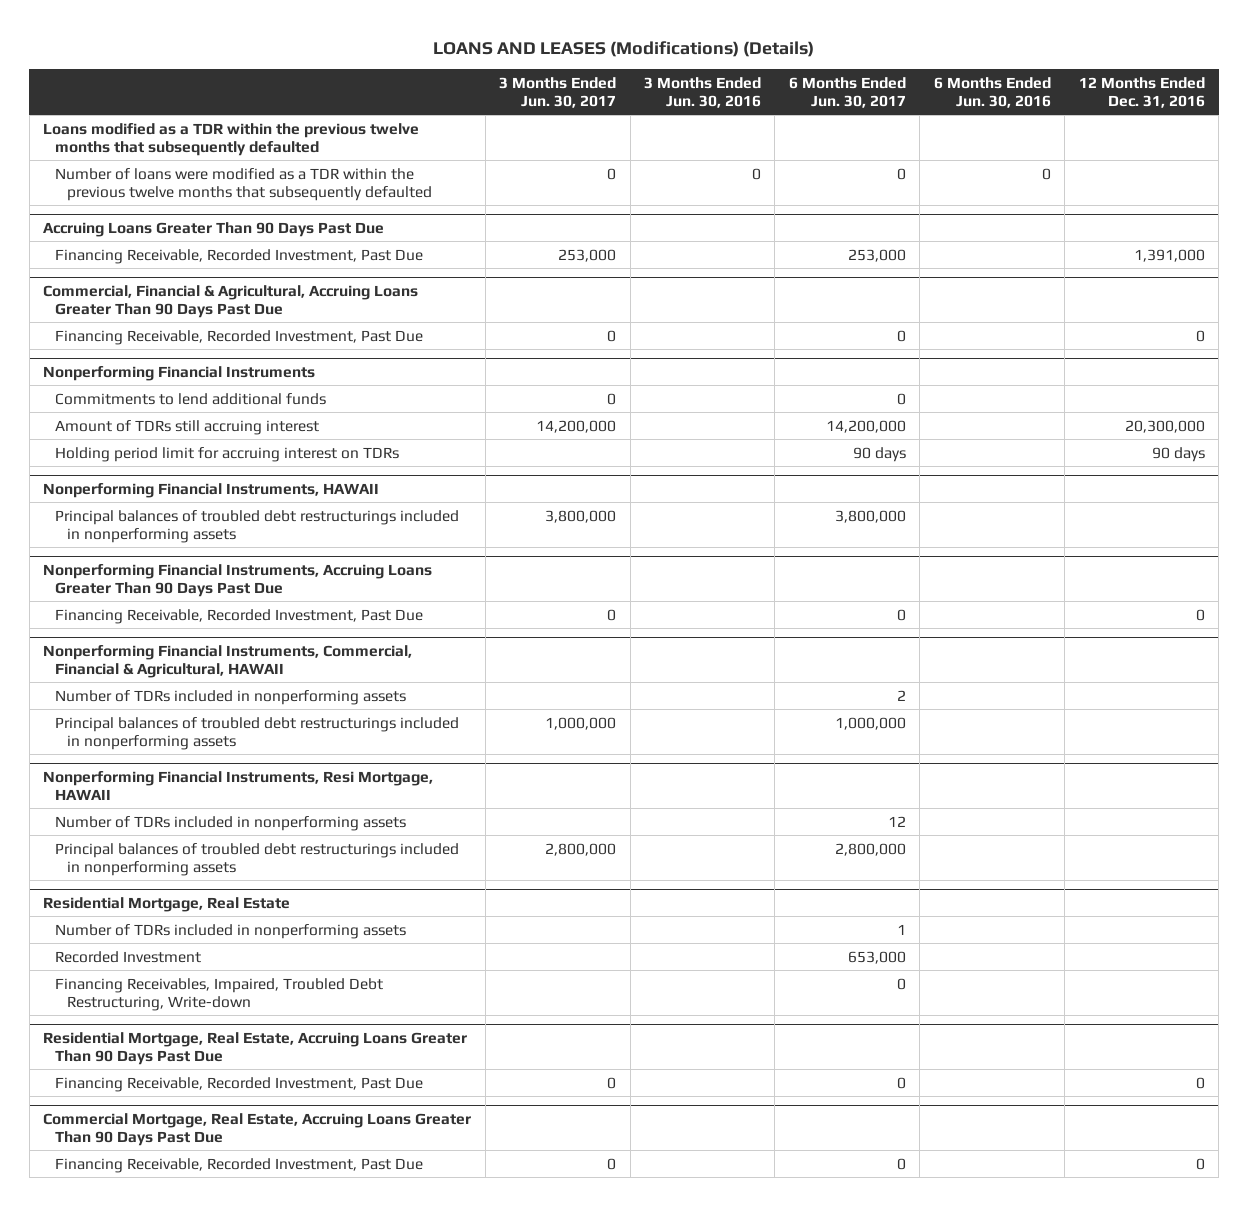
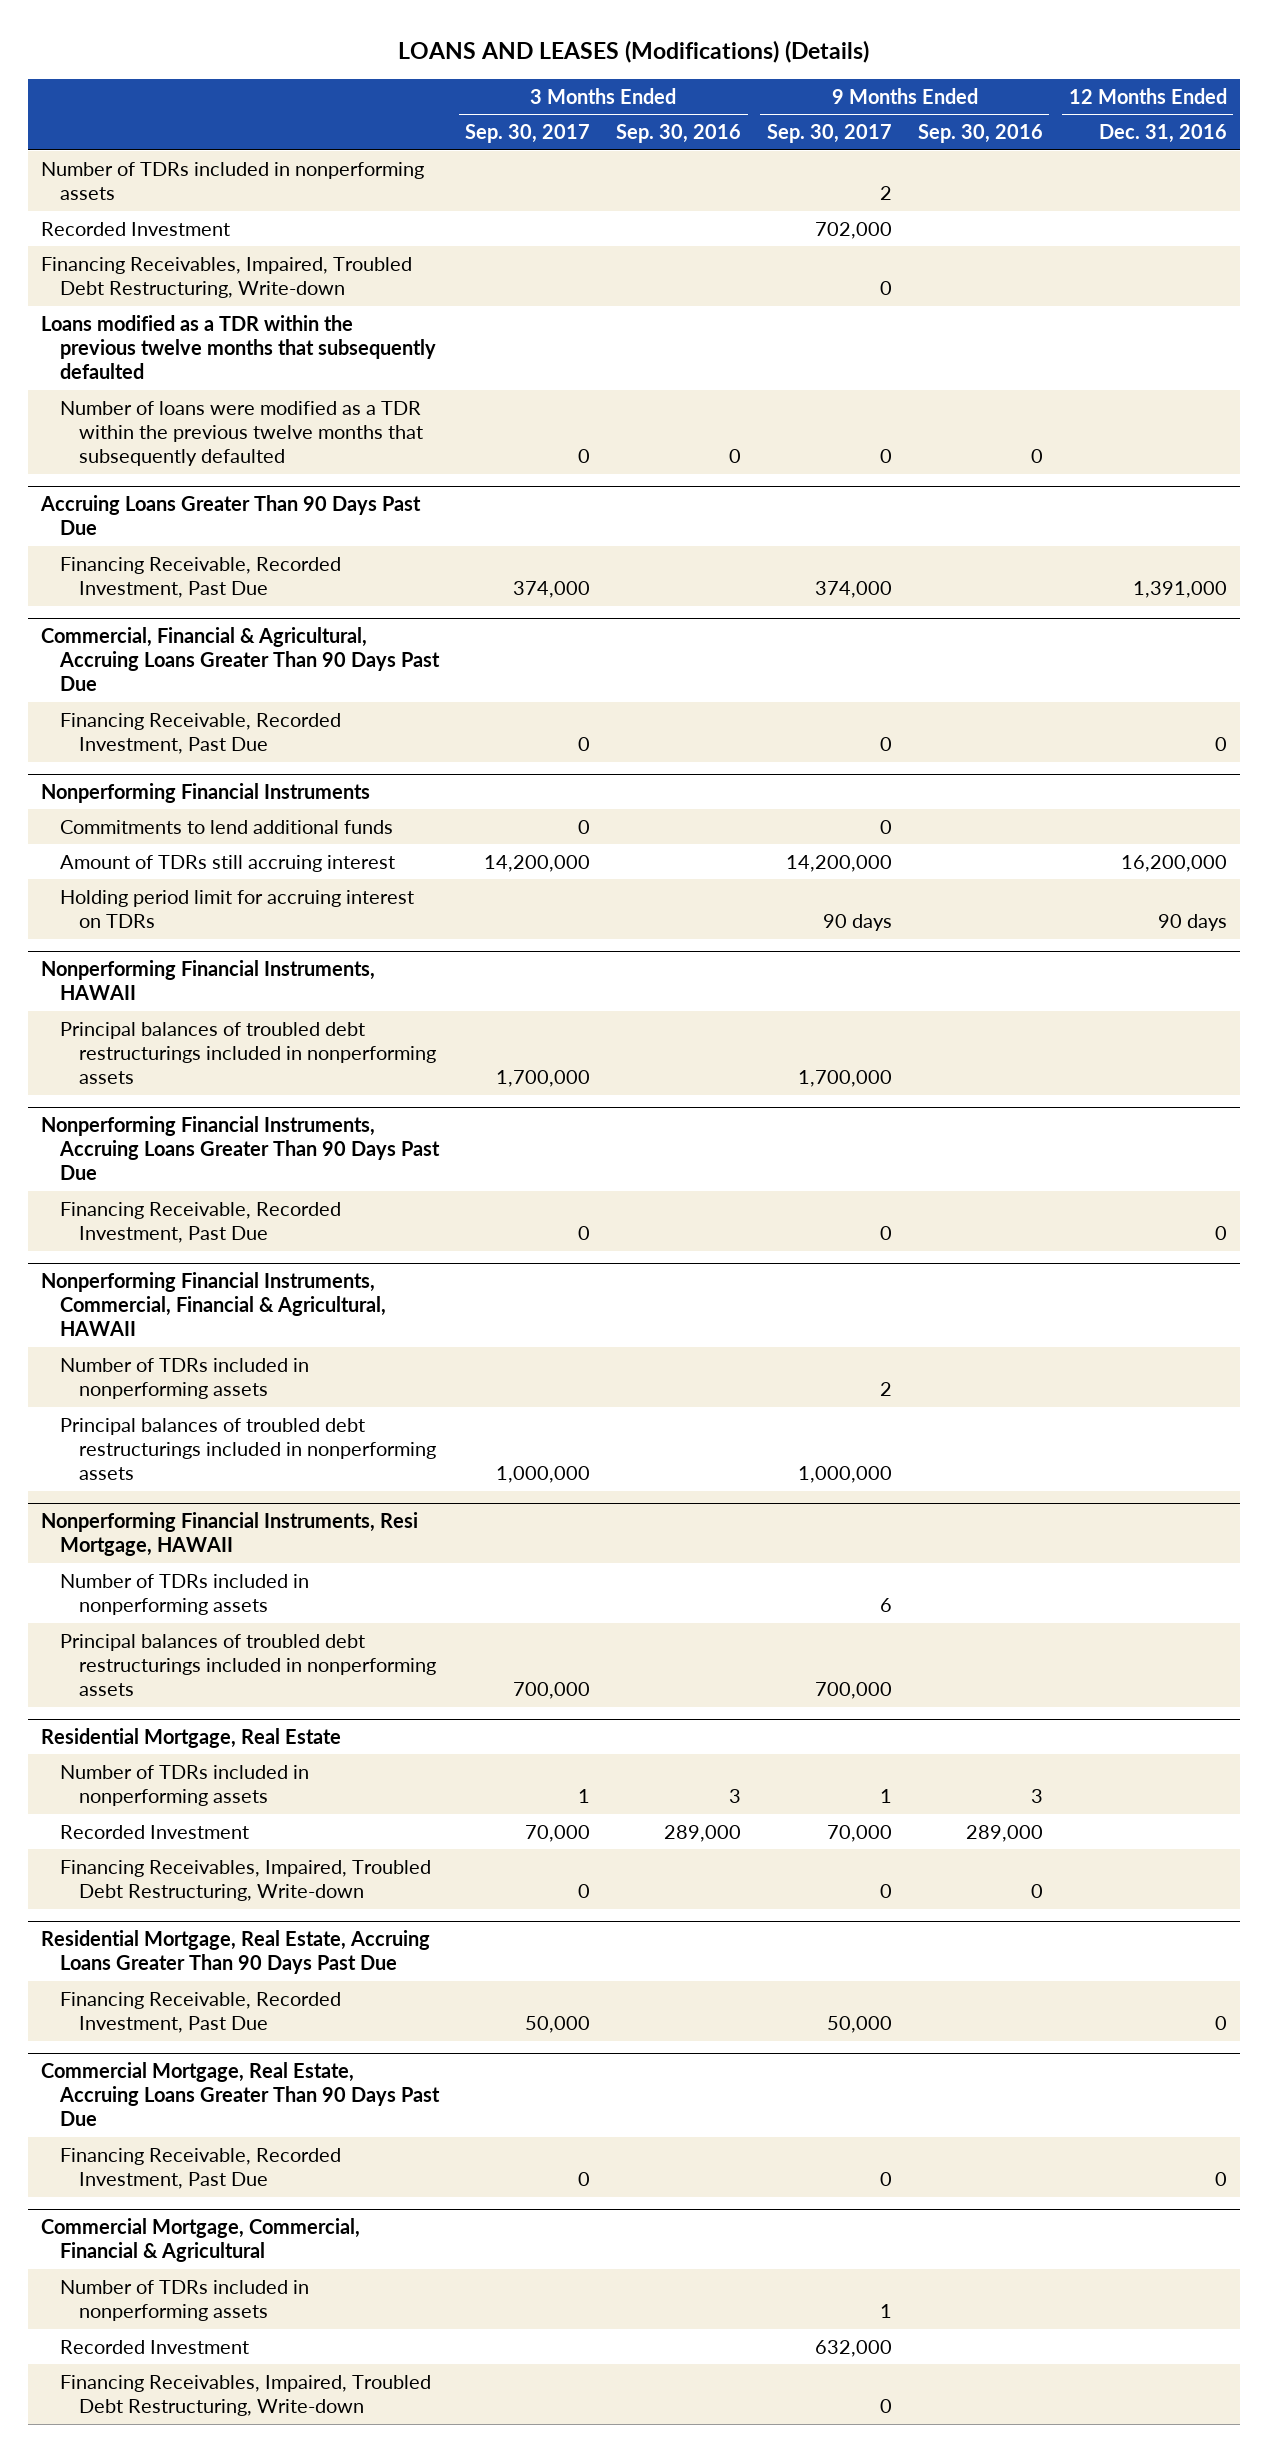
- | 3 Months Ended Jun. 30, 2017 | 3 Months Ended Jun. 30, 2016 | 6 Months Ended Jun. 30, 2017 | 6 Months Ended Jun. 30, 2016 | 12 Months Ended Dec. 31, 2016
+ | 3 Months Ended Sep. 30, 2017 | 3 Months Ended Sep. 30, 2016 | 9 Months Ended Sep. 30, 2017 | 9 Months Ended Sep. 30, 2016 | 12 Months Ended Dec. 31, 2016
+ Number of TDRs included in nonperforming assets | | | 2 | |
+ Recorded Investment | | | 702,000 | |
+ Financing Receivables, Impaired, Troubled Debt Restructuring, Write-down | | | 0 | |
@ Nonperforming Financial Instruments
- Amount of TDRs still accruing interest | 14,200,000 | | 14,200,000 | | 20,300,000
+ Amount of TDRs still accruing interest | 14,200,000 | | 14,200,000 | | 16,200,000
+ Commercial Mortgage, Commercial, Financial & Agricultural
+ Number of TDRs included in nonperforming assets | | | 1 | |
+ Recorded Investment | | | 632,000 | |
+ Financing Receivables, Impaired, Troubled Debt Restructuring, Write-down | | | 0 | |

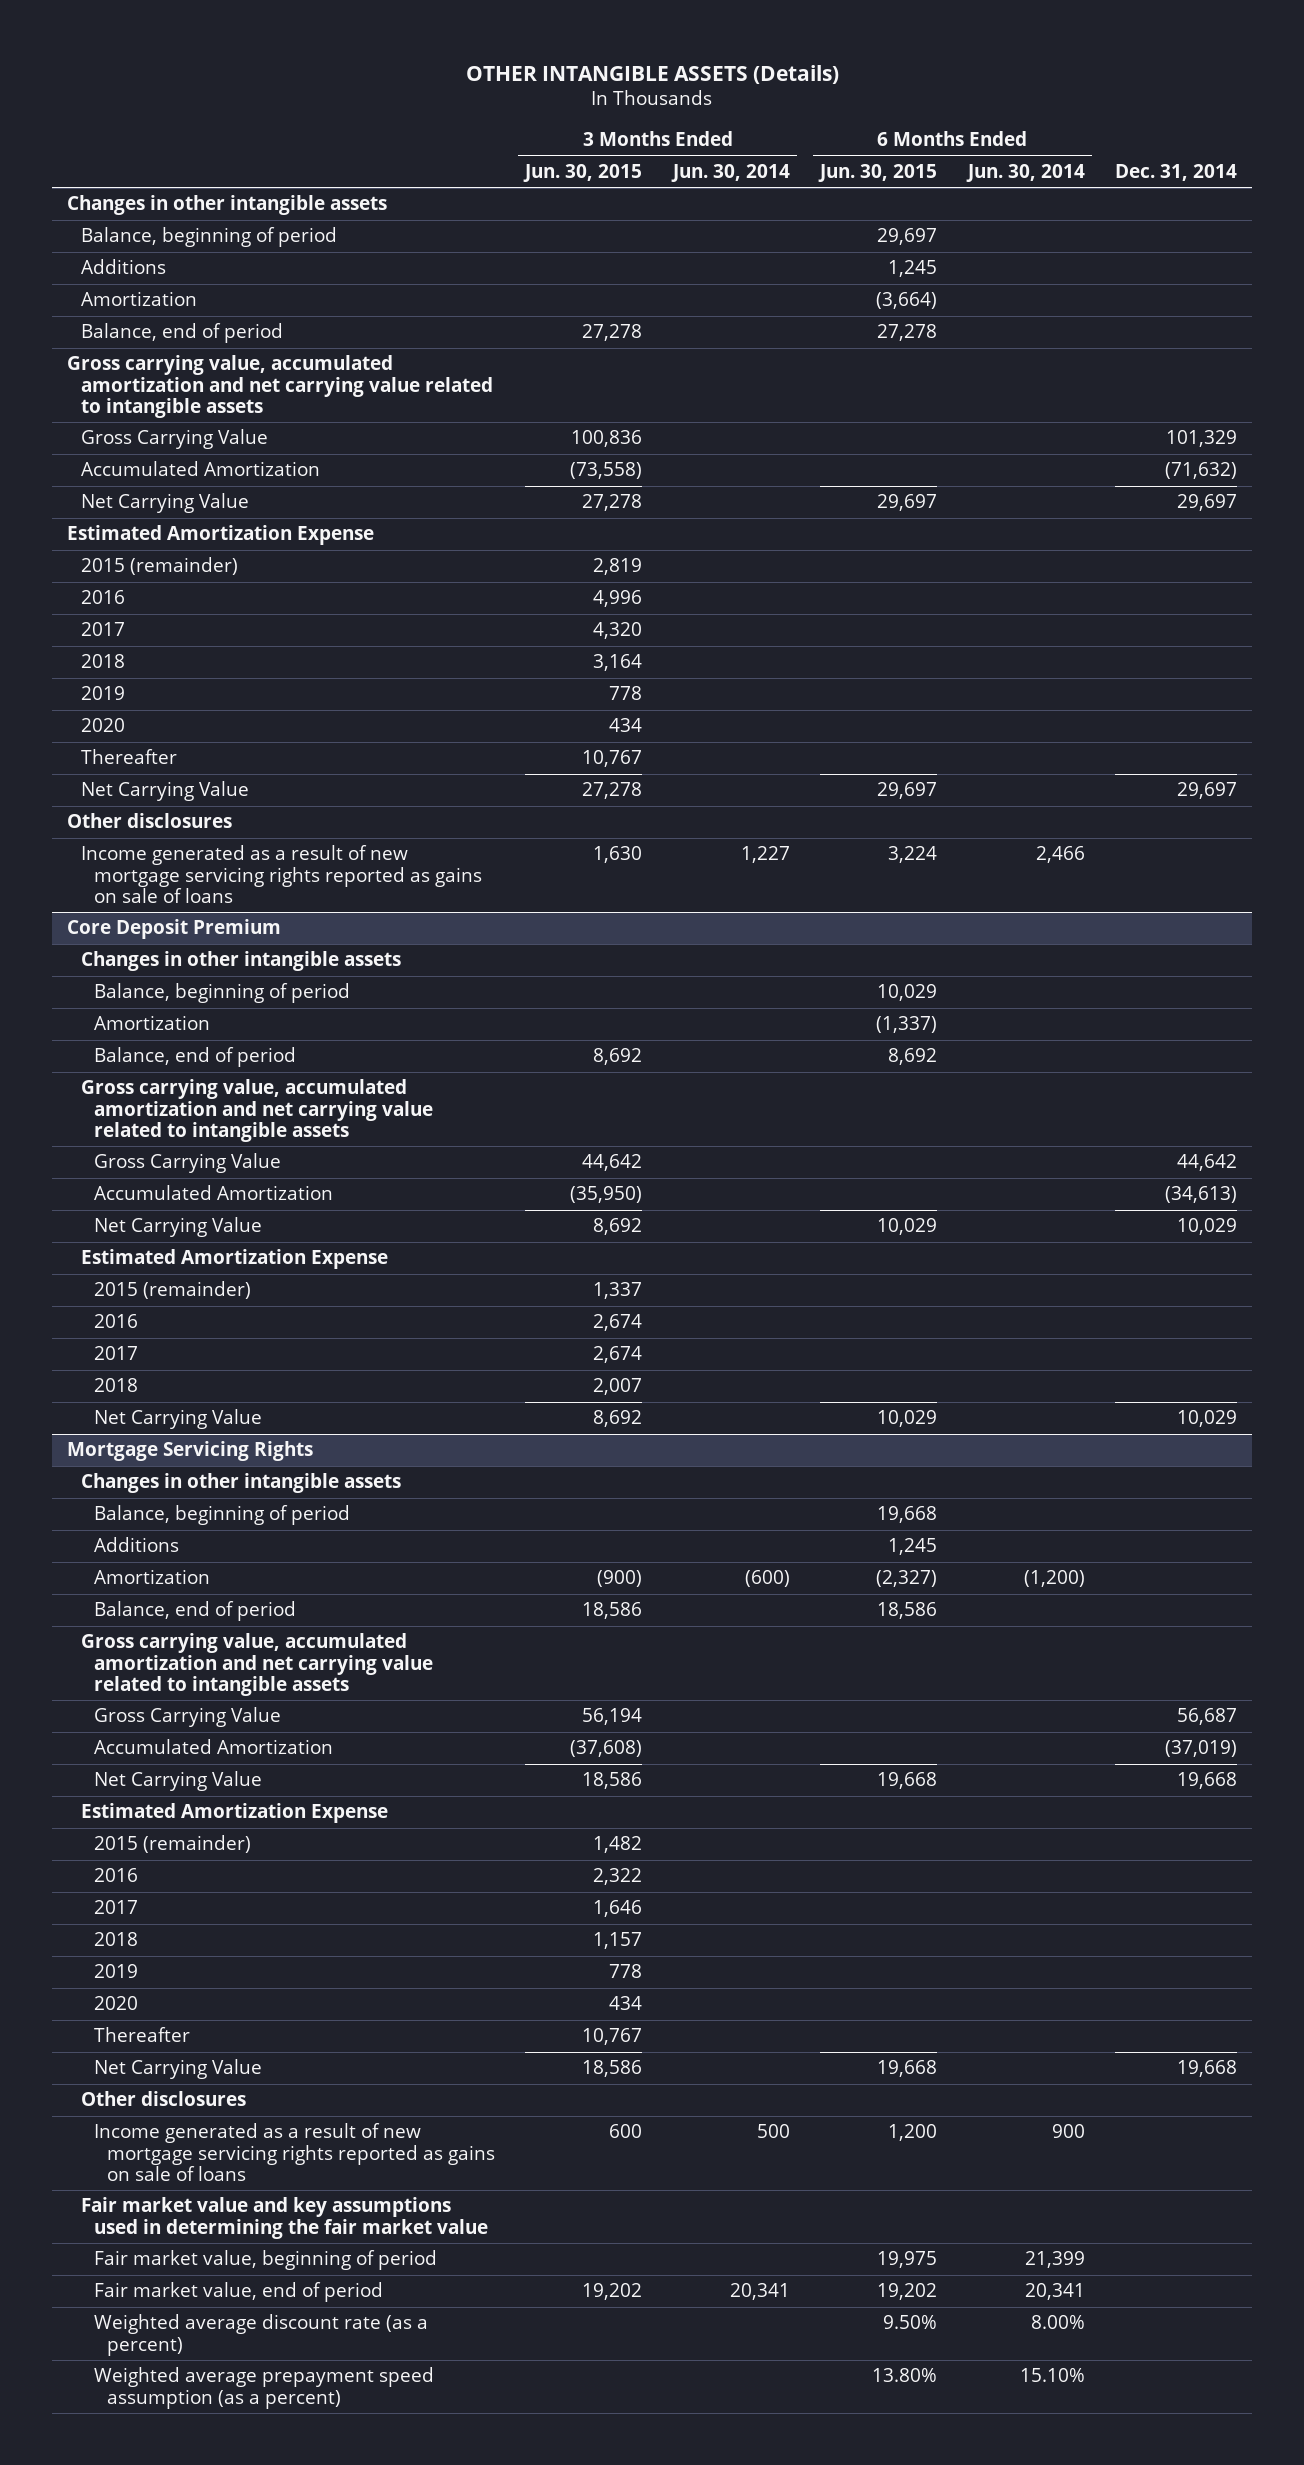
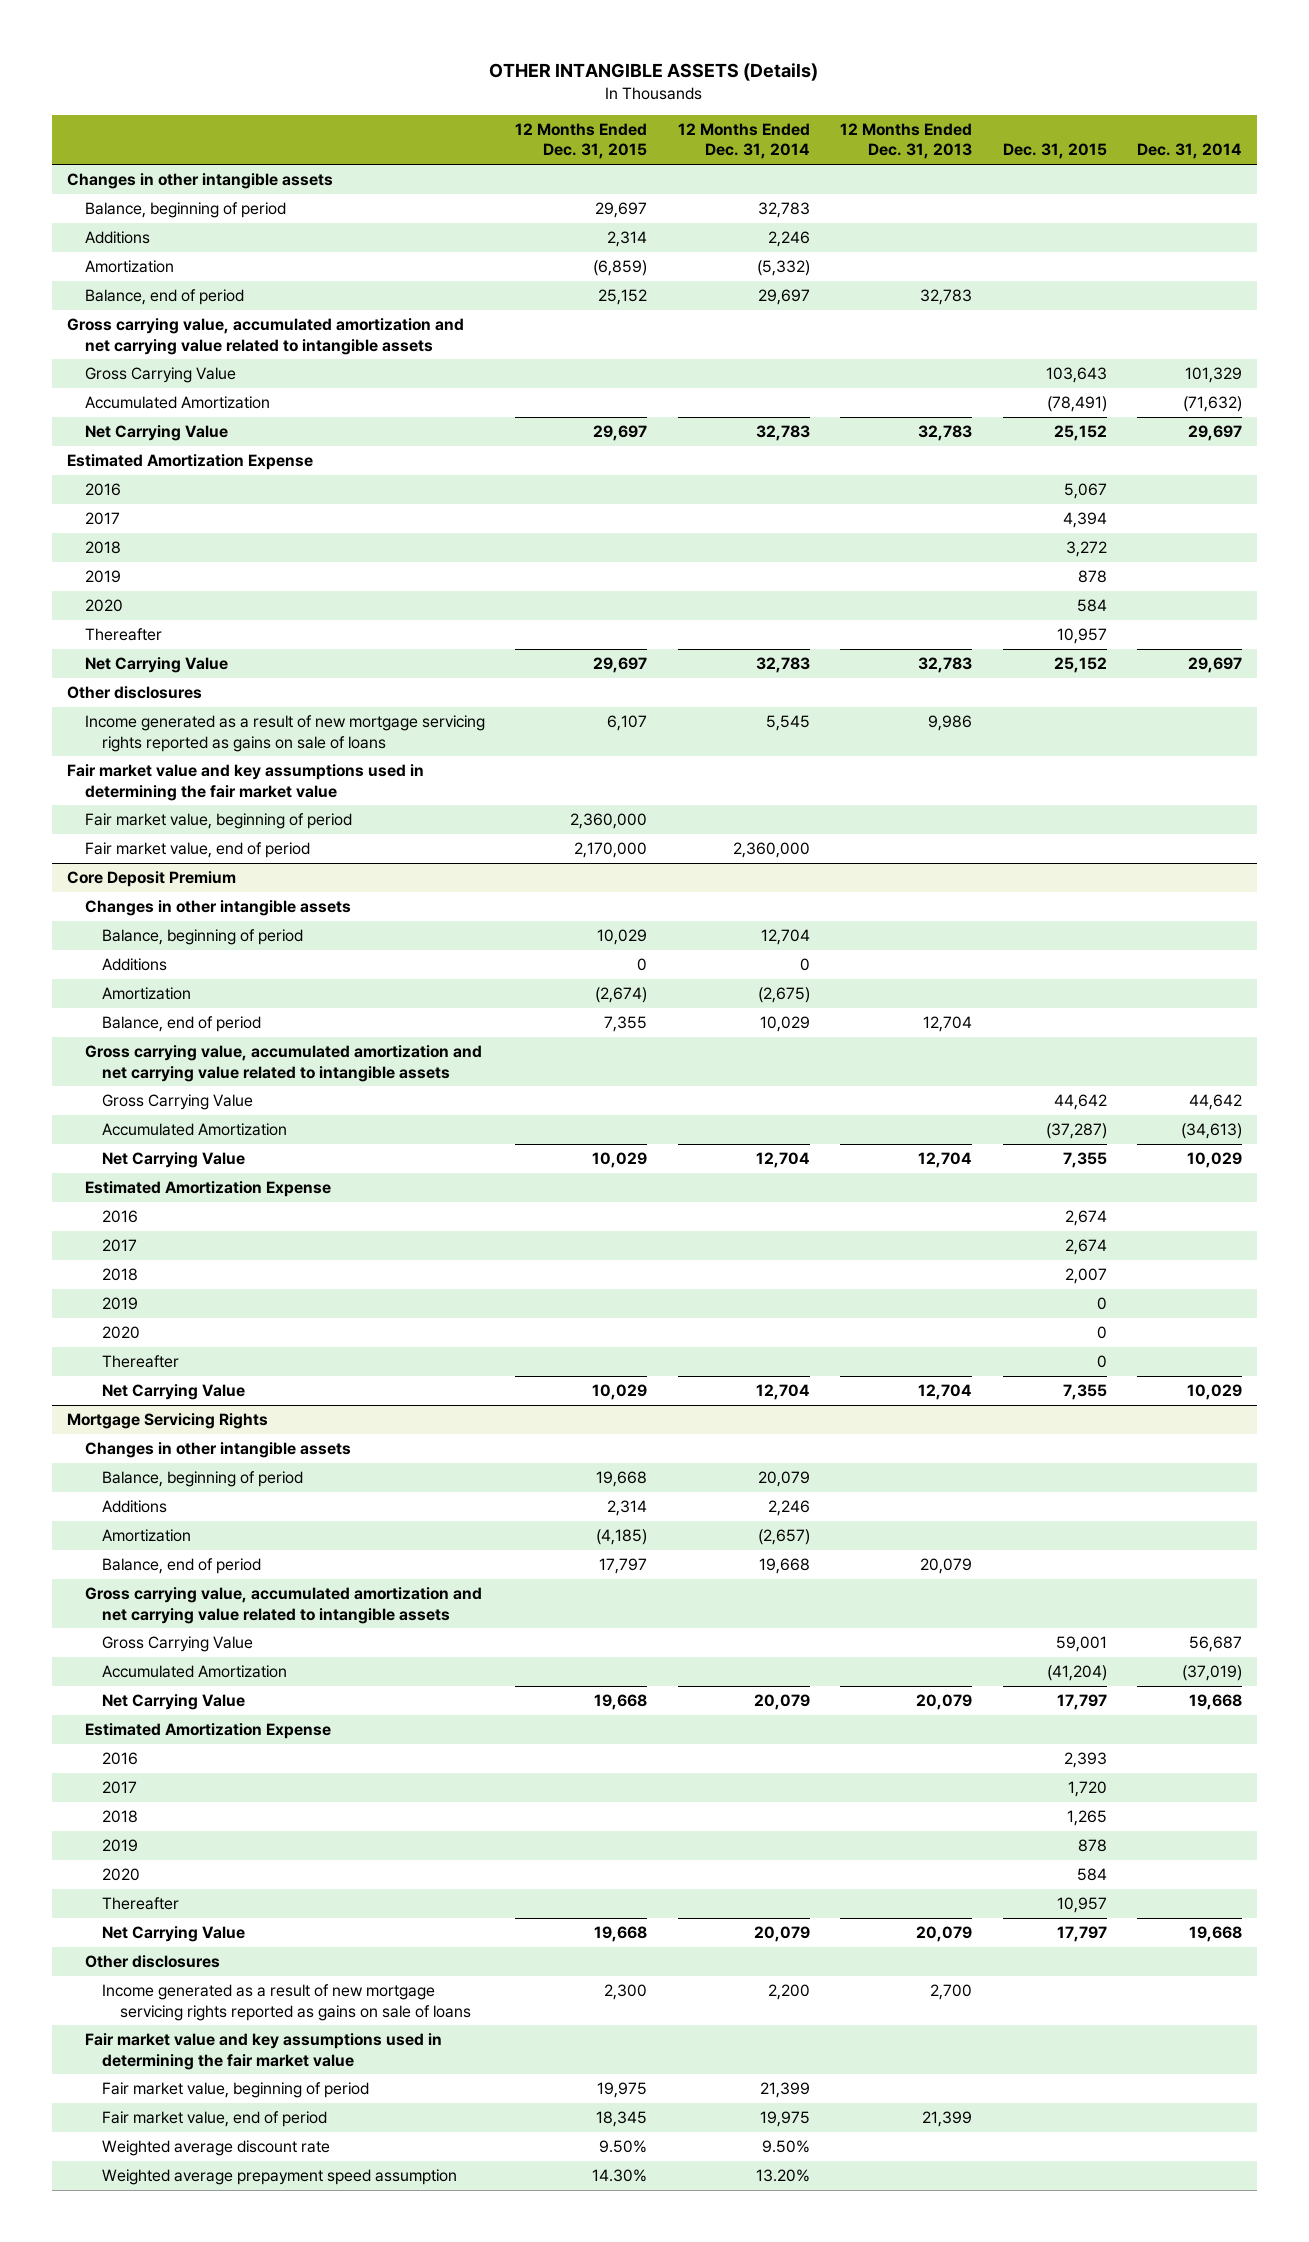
- | 3 Months Ended Jun. 30, 2015 | 3 Months Ended Jun. 30, 2014 | 6 Months Ended Jun. 30, 2015 | 6 Months Ended Jun. 30, 2014 | Dec. 31, 2014
+ | 12 Months Ended Dec. 31, 2015 | 12 Months Ended Dec. 31, 2014 | 12 Months Ended Dec. 31, 2013 | Dec. 31, 2015 | Dec. 31, 2014
- 2015 (remainder) | 2,819 | | | |
+ Fair market value and key assumptions used in determining the fair market value
+ Fair market value, beginning of period | 2,360,000 | | | |
+ Fair market value, end of period | 2,170,000 | 2,360,000 | | |
@ Core Deposit Premium
+ Additions | 0 | 0 | | |
- 2015 (remainder) | 1,337 | | | |
+ 2019 | | | | 0 |
+ 2020 | | | | 0 |
+ Thereafter | | | | 0 |
@ Mortgage Servicing Rights
- 2015 (remainder) | 1,482 | | | |
- Weighted average discount rate (as a percent) | | | 9.50% | 8.00% |
- Weighted average prepayment speed assumption (as a percent) | | | 13.80% | 15.10% |
+ Weighted average discount rate | 9.50% | 9.50% | | |
+ Weighted average prepayment speed assumption | 14.30% | 13.20% | | |

